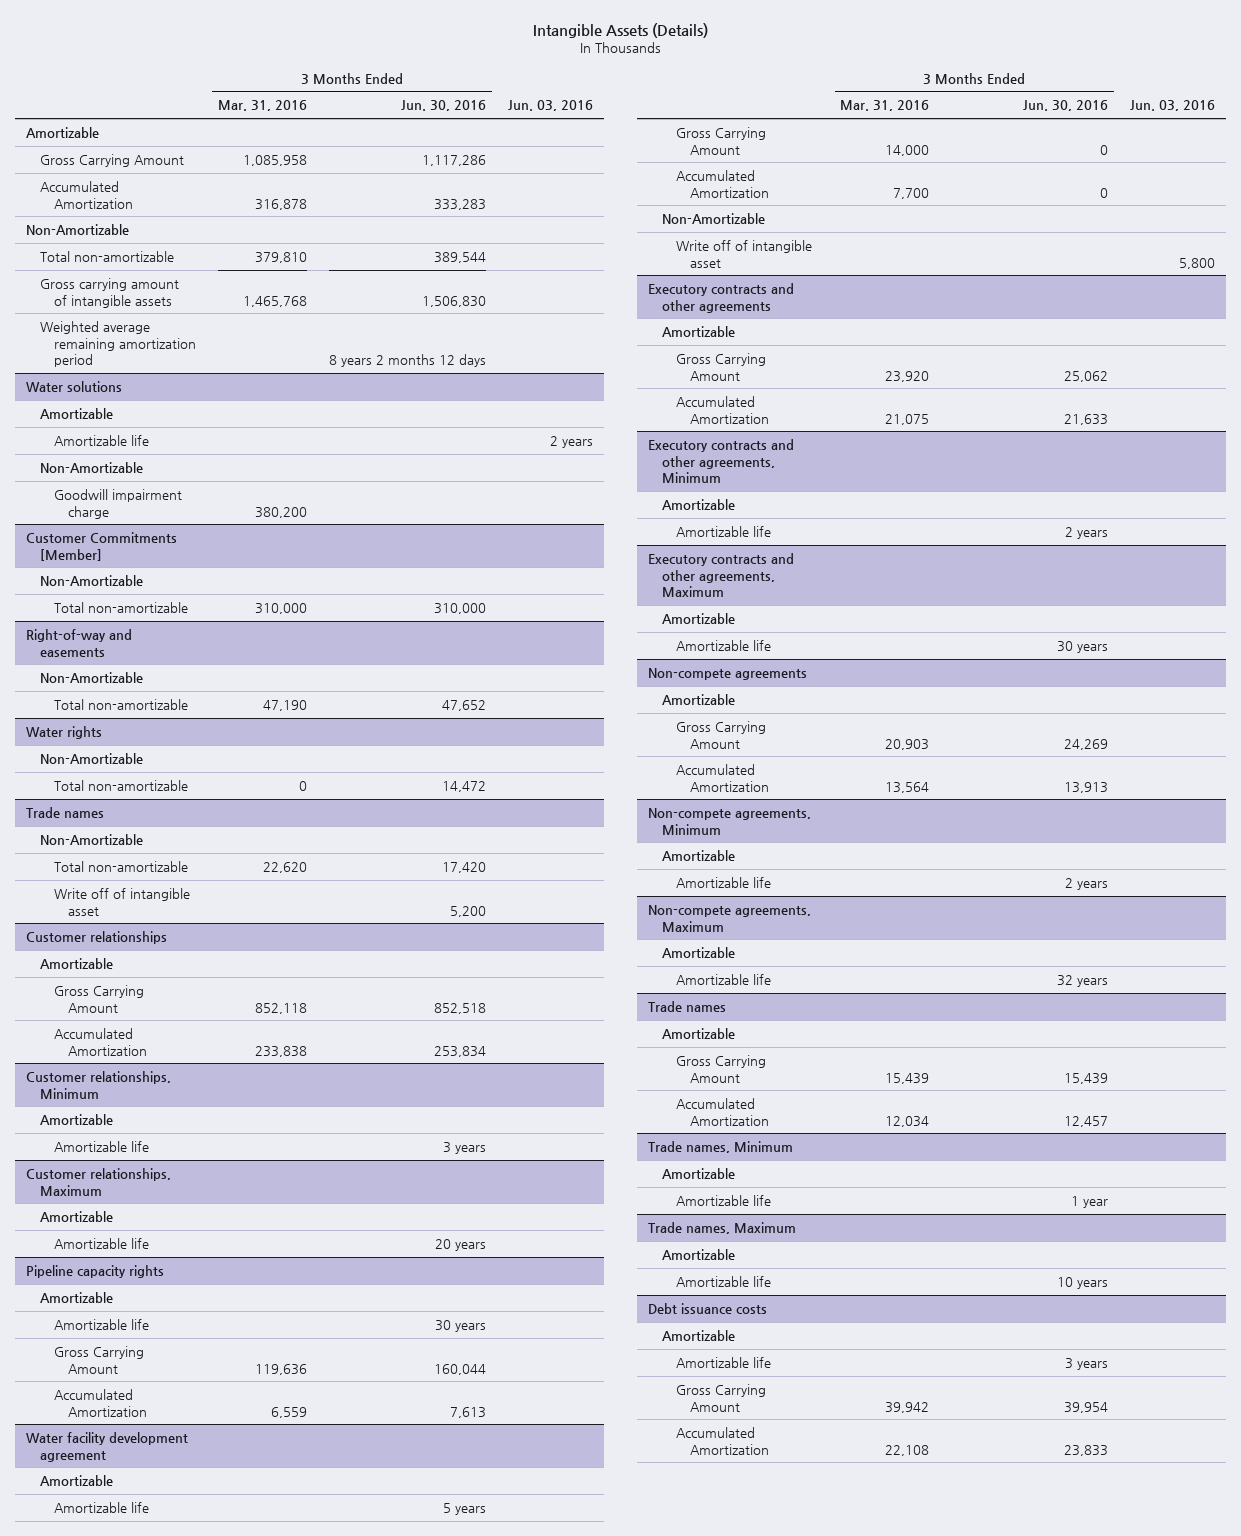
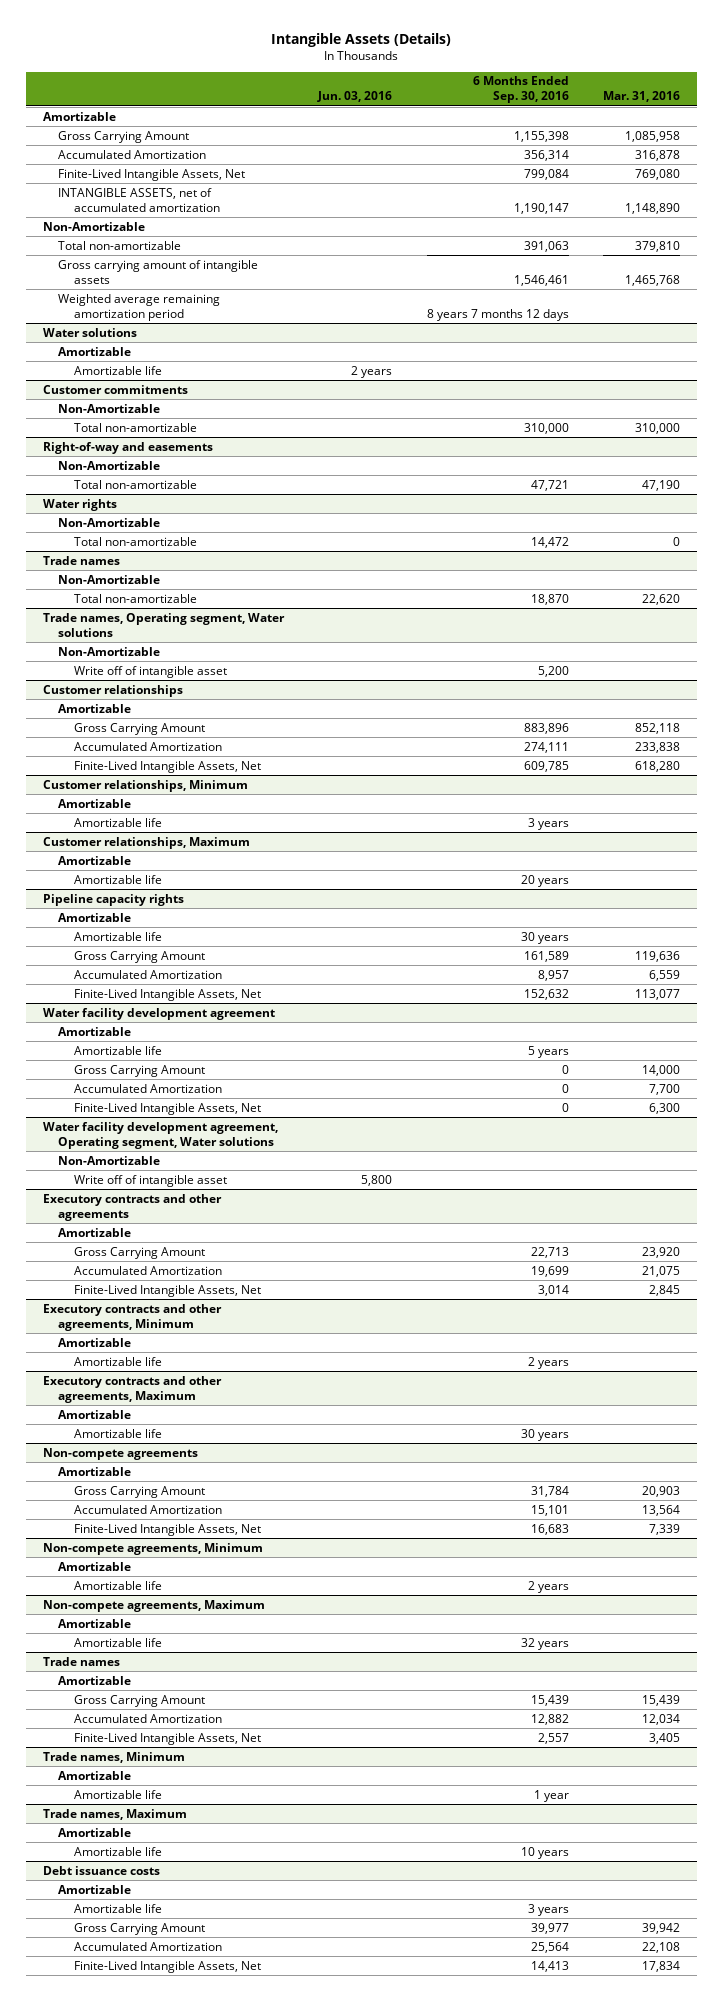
- | 3 Months Ended Mar. 31, 2016 | 3 Months Ended Jun. 30, 2016 | Jun. 03, 2016
+ | Jun. 03, 2016 | 6 Months Ended Sep. 30, 2016 | Mar. 31, 2016
+ Finite-Lived Intangible Assets, Net | | 799,084 | 769,080
+ INTANGIBLE ASSETS, net of accumulated amortization | | 1,190,147 | 1,148,890
@ Water solutions
- Non-Amortizable
- Goodwill impairment charge | 380,200 | |
- Customer Commitments [Member]
+ Customer commitments
@ Trade names
- Write off of intangible asset | | 5,200 |
+ Trade names, Operating segment, Water solutions
+ Non-Amortizable
+ Write off of intangible asset | | 5,200 |
@ Customer relationships
+ Finite-Lived Intangible Assets, Net | | 609,785 | 618,280
@ Pipeline capacity rights
+ Finite-Lived Intangible Assets, Net | | 152,632 | 113,077
@ Water facility development agreement
- Non-Amortizable
- Write off of intangible asset | | | 5,800
+ Finite-Lived Intangible Assets, Net | | 0 | 6,300
+ Water facility development agreement, Operating segment, Water solutions
+ Non-Amortizable
+ Write off of intangible asset | 5,800 | |
@ Executory contracts and other agreements
+ Finite-Lived Intangible Assets, Net | | 3,014 | 2,845
@ Non-compete agreements
+ Finite-Lived Intangible Assets, Net | | 16,683 | 7,339
@ Trade names
+ Finite-Lived Intangible Assets, Net | | 2,557 | 3,405
@ Debt issuance costs
+ Finite-Lived Intangible Assets, Net | | 14,413 | 17,834

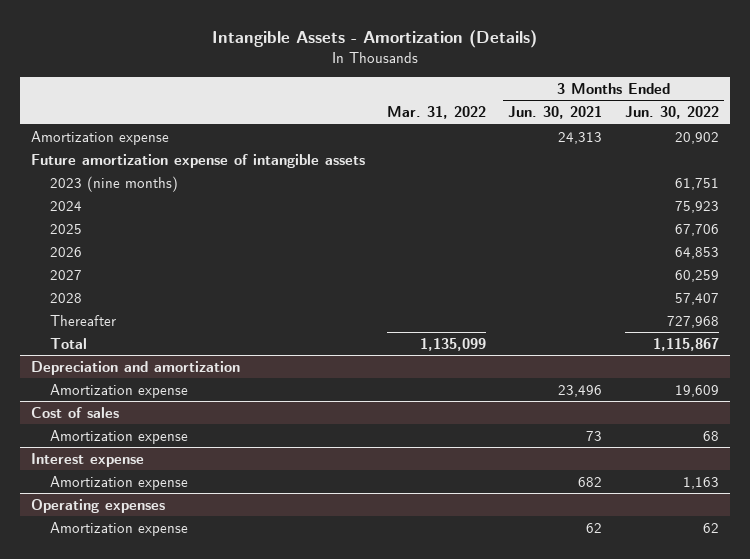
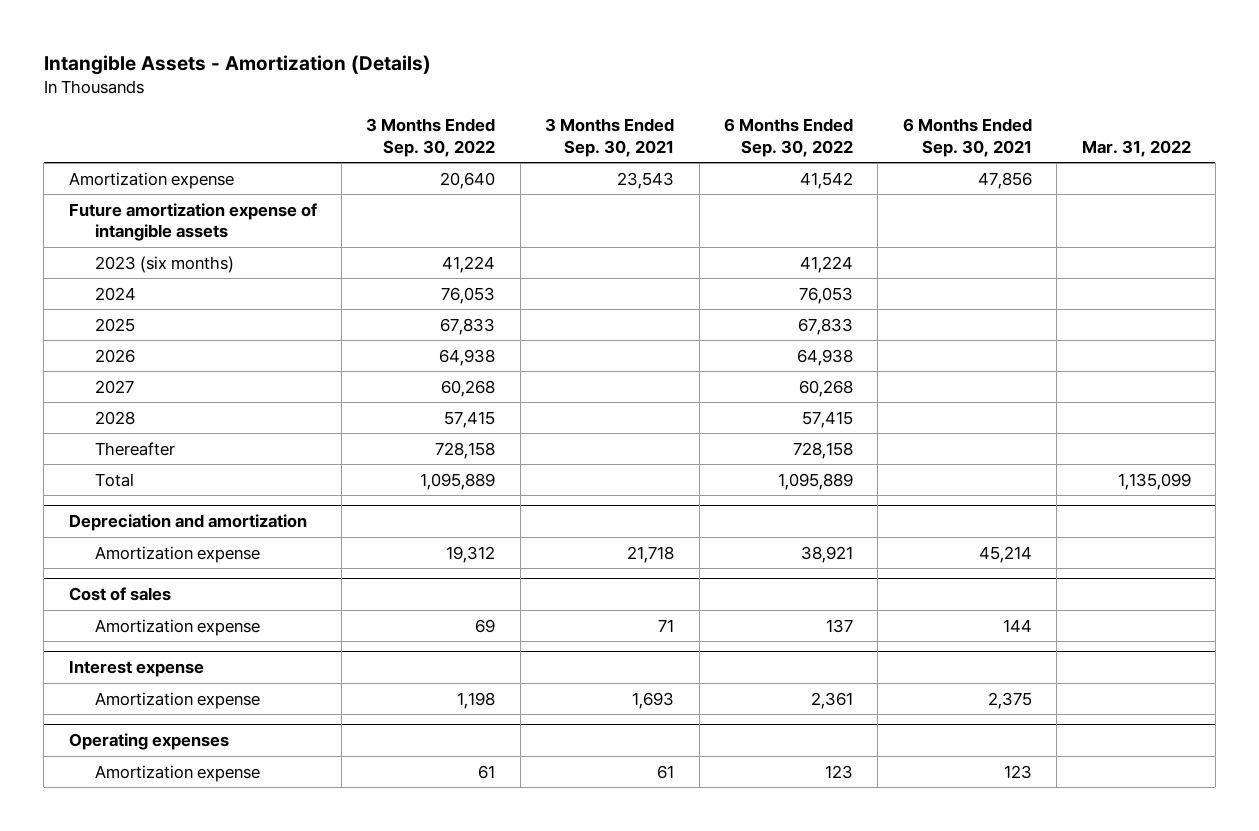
- | Mar. 31, 2022 | 3 Months Ended Jun. 30, 2021 | 3 Months Ended Jun. 30, 2022
+ | 3 Months Ended Sep. 30, 2022 | 3 Months Ended Sep. 30, 2021 | 6 Months Ended Sep. 30, 2022 | 6 Months Ended Sep. 30, 2021 | Mar. 31, 2022
- 2023 (nine months) | | | 61,751
+ 2023 (six months) | 41,224 | | 41,224 | |

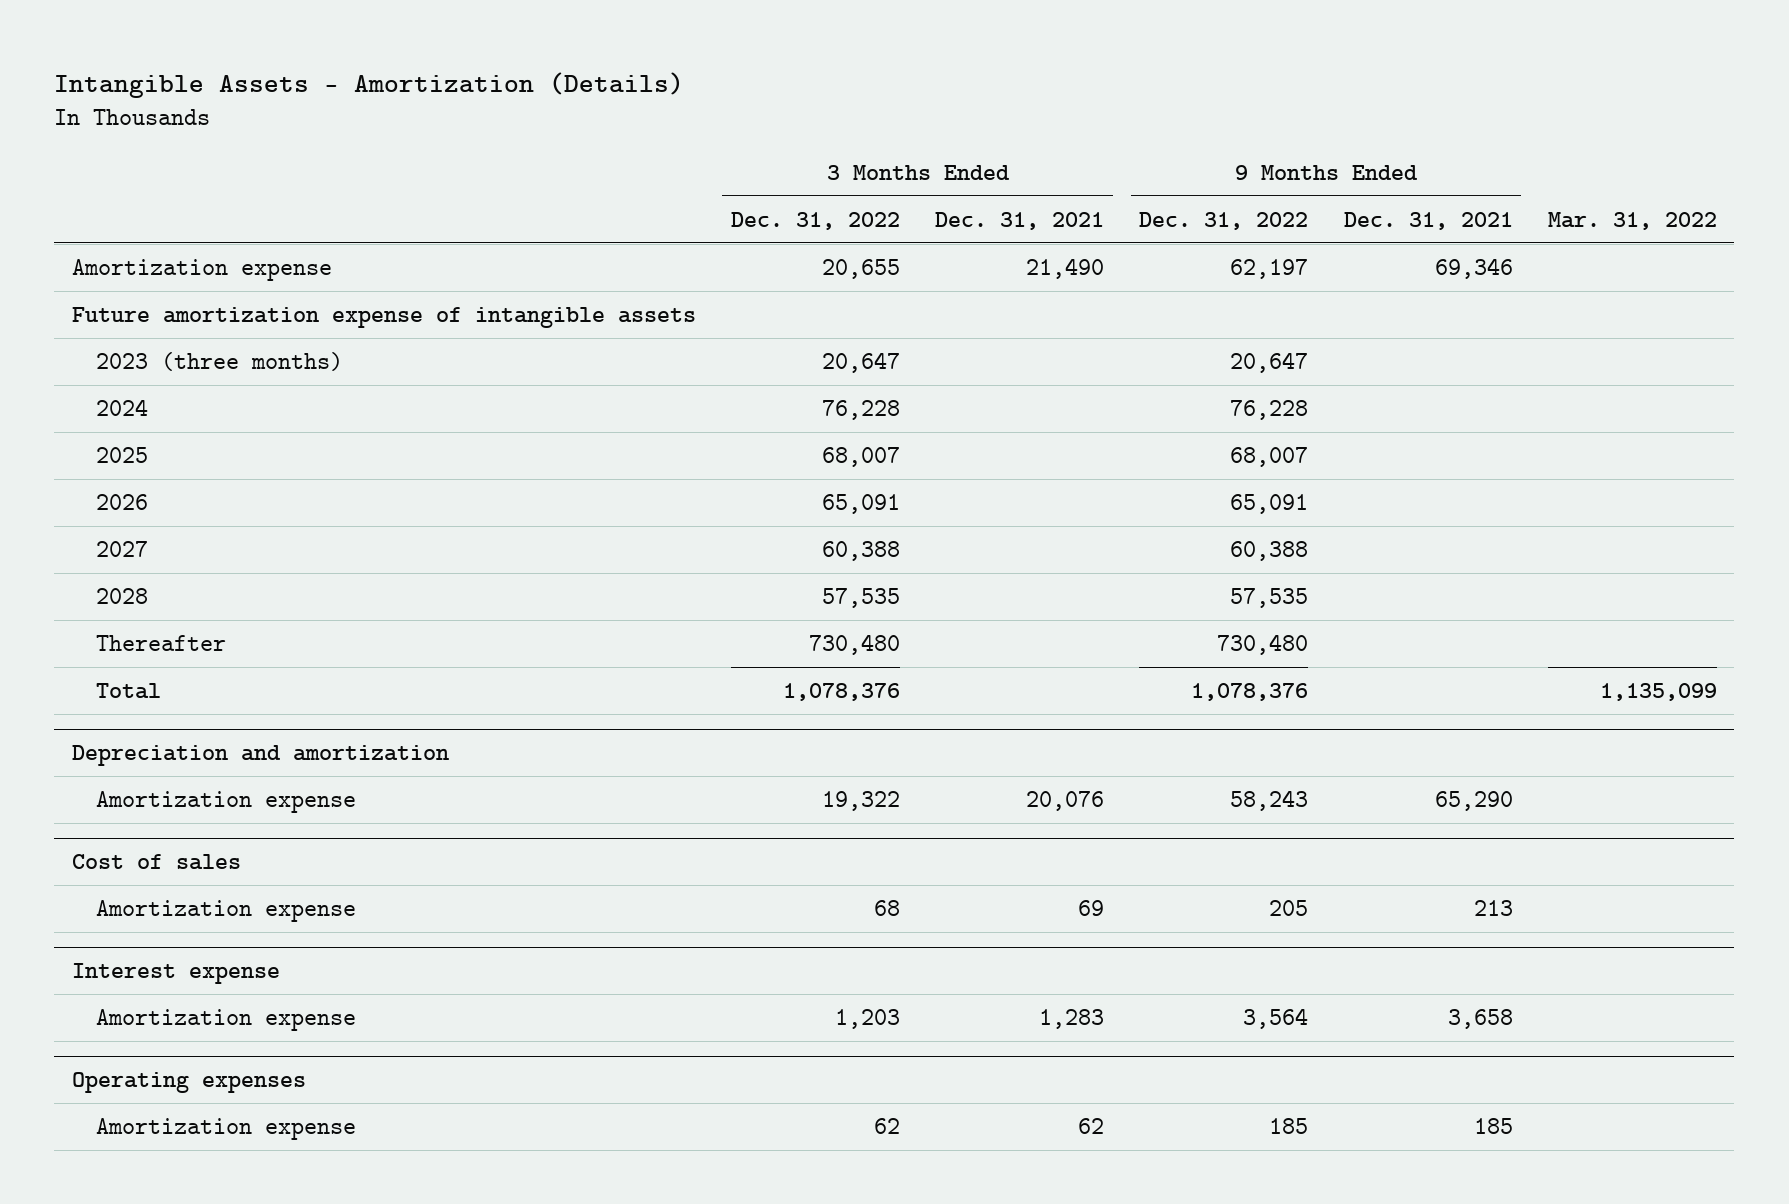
- | 3 Months Ended Sep. 30, 2022 | 3 Months Ended Sep. 30, 2021 | 6 Months Ended Sep. 30, 2022 | 6 Months Ended Sep. 30, 2021 | Mar. 31, 2022
+ | 3 Months Ended Dec. 31, 2022 | 3 Months Ended Dec. 31, 2021 | 9 Months Ended Dec. 31, 2022 | 9 Months Ended Dec. 31, 2021 | Mar. 31, 2022
- 2023 (six months) | 41,224 | | 41,224 | |
+ 2023 (three months) | 20,647 | | 20,647 | |

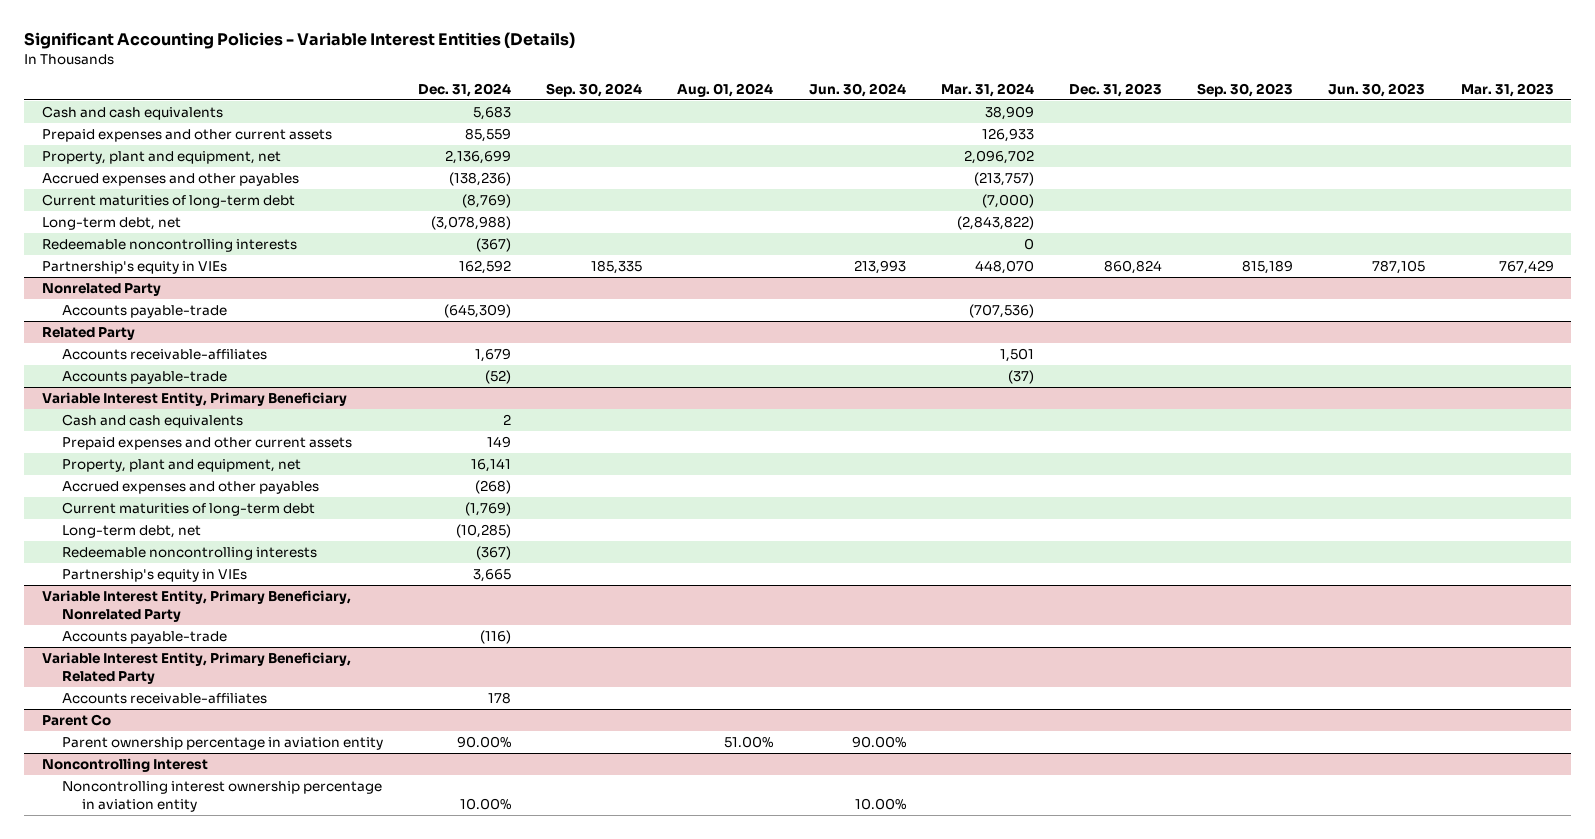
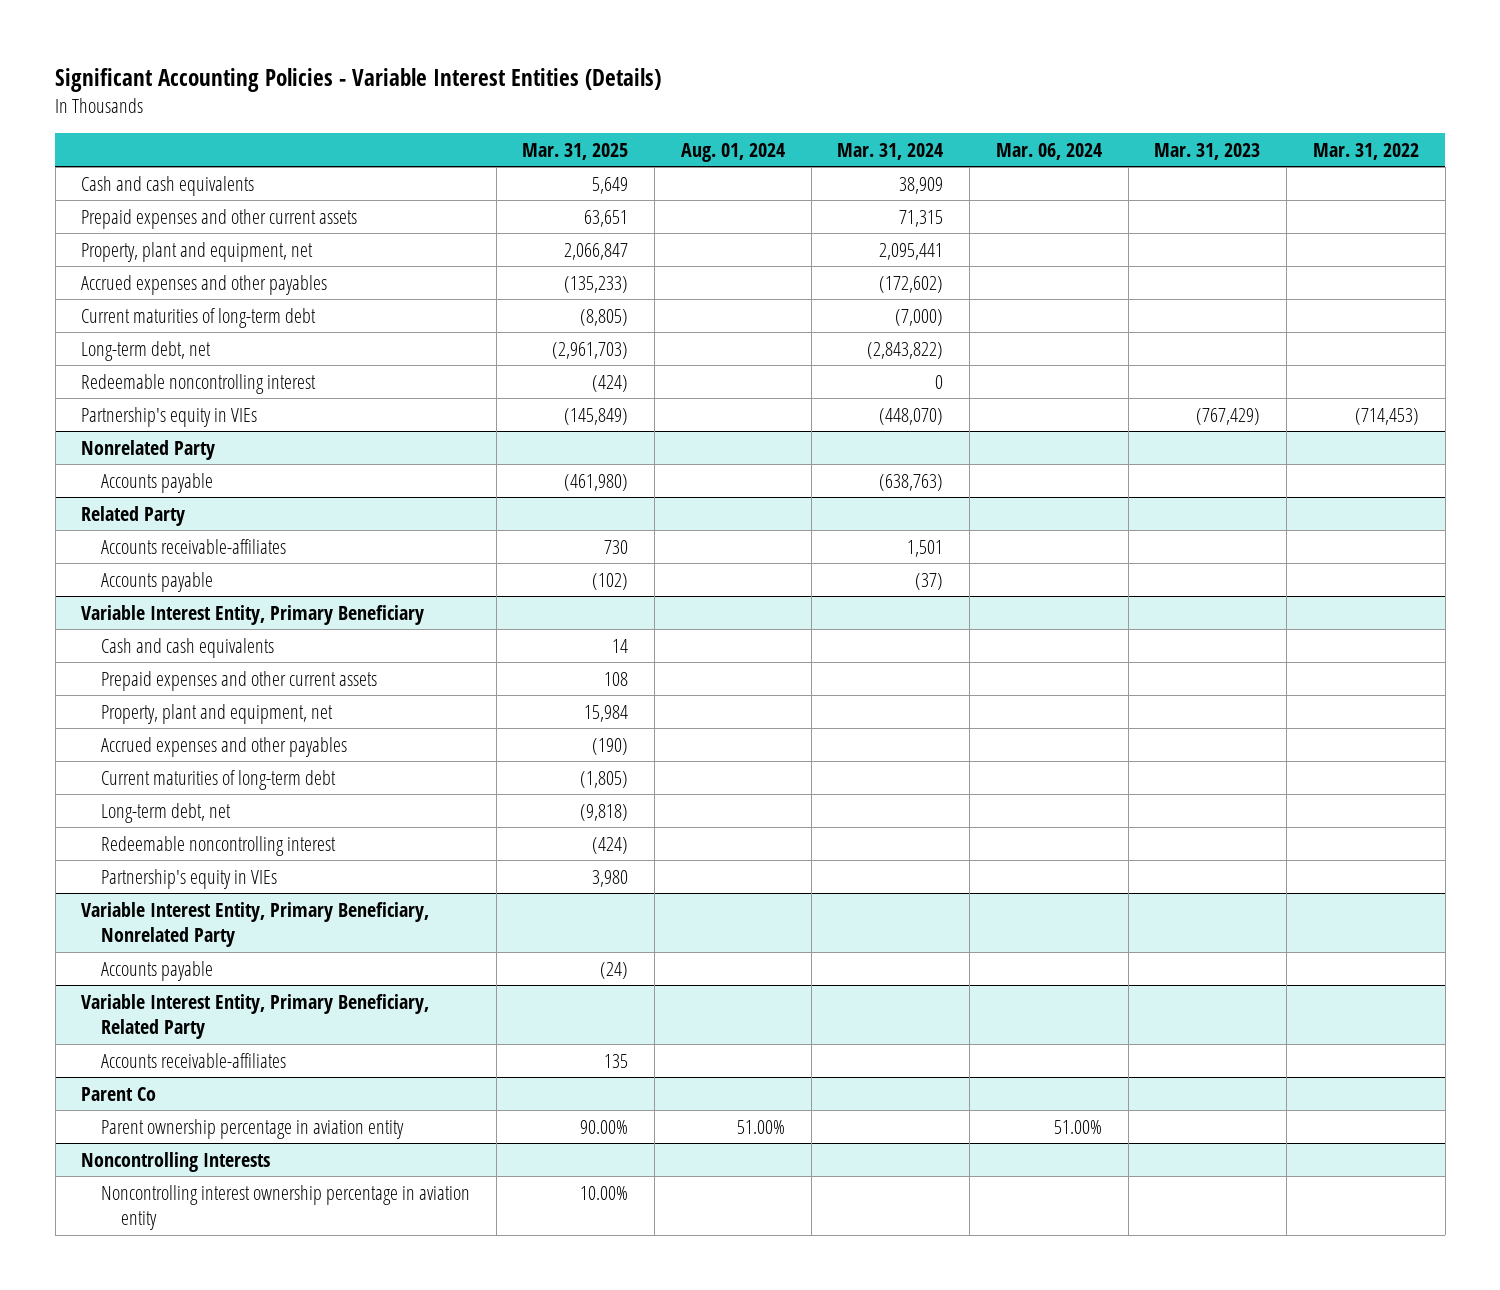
- | Dec. 31, 2024 | Sep. 30, 2024 | Aug. 01, 2024 | Jun. 30, 2024 | Mar. 31, 2024 | Dec. 31, 2023 | Sep. 30, 2023 | Jun. 30, 2023 | Mar. 31, 2023
+ | Mar. 31, 2025 | Aug. 01, 2024 | Mar. 31, 2024 | Mar. 06, 2024 | Mar. 31, 2023 | Mar. 31, 2022
- Prepaid expenses and other current assets | 85,559 | | | | 126,933 | | | |
- Property, plant and equipment, net | 2,136,699 | | | | 2,096,702 | | | |
- Accrued expenses and other payables | (138,236) | | | | (213,757) | | | |
+ Prepaid expenses and other current assets | 63,651 | | 71,315 | | |
+ Property, plant and equipment, net | 2,066,847 | | 2,095,441 | | |
+ Accrued expenses and other payables | (135,233) | | (172,602) | | |
- Redeemable noncontrolling interests | (367) | | | | 0 | | | |
- Partnership's equity in VIEs | 162,592 | 185,335 | | 213,993 | 448,070 | 860,824 | 815,189 | 787,105 | 767,429
+ Redeemable noncontrolling interest | (424) | | 0 | | |
+ Partnership's equity in VIEs | (145,849) | | (448,070) | | (767,429) | (714,453)
@ Nonrelated Party
- Accounts payable-trade | (645,309) | | | | (707,536) | | | |
+ Accounts payable | (461,980) | | (638,763) | | |
@ Related Party
- Accounts payable-trade | (52) | | | | (37) | | | |
+ Accounts payable | (102) | | (37) | | |
@ Variable Interest Entity, Primary Beneficiary
- Redeemable noncontrolling interests | (367) | | | | | | | |
+ Redeemable noncontrolling interest | (424) | | | | |
@ Variable Interest Entity, Primary Beneficiary, Nonrelated Party
- Accounts payable-trade | (116) | | | | | | | |
+ Accounts payable | (24) | | | | |
- Noncontrolling Interest
+ Noncontrolling Interests

